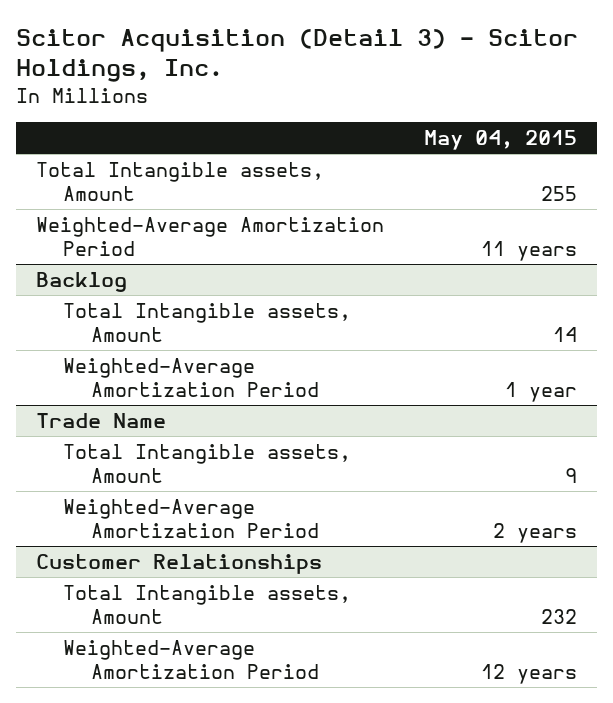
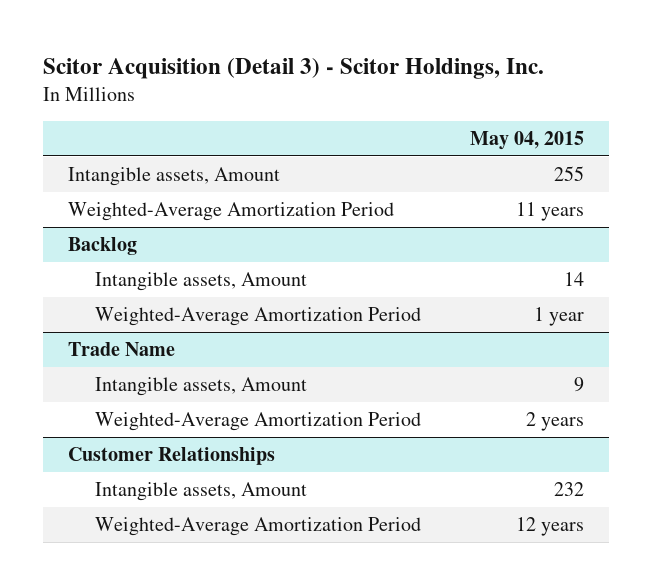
- Total Intangible assets, Amount | 255
+ Intangible assets, Amount | 255
@ Backlog
- Total Intangible assets, Amount | 14
+ Intangible assets, Amount | 14
@ Trade Name
- Total Intangible assets, Amount | 9
+ Intangible assets, Amount | 9
@ Customer Relationships
- Total Intangible assets, Amount | 232
+ Intangible assets, Amount | 232

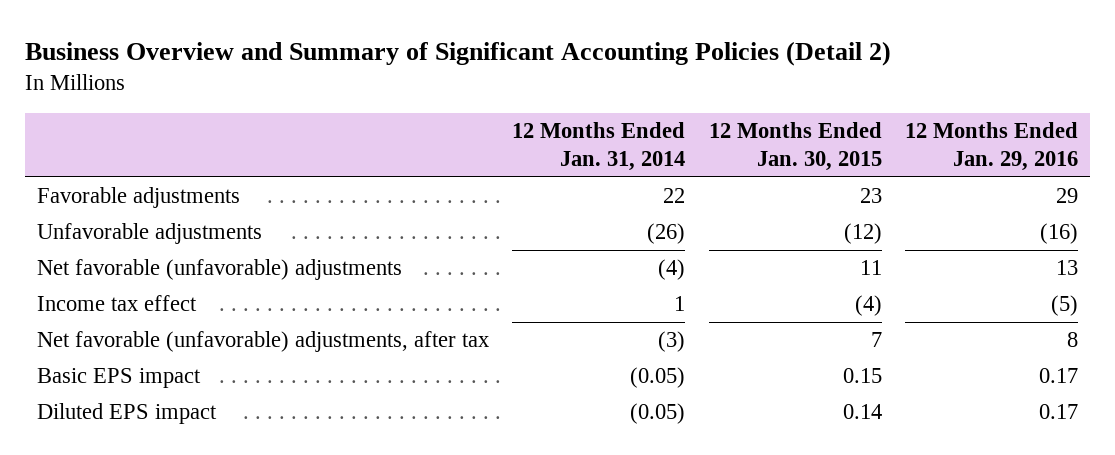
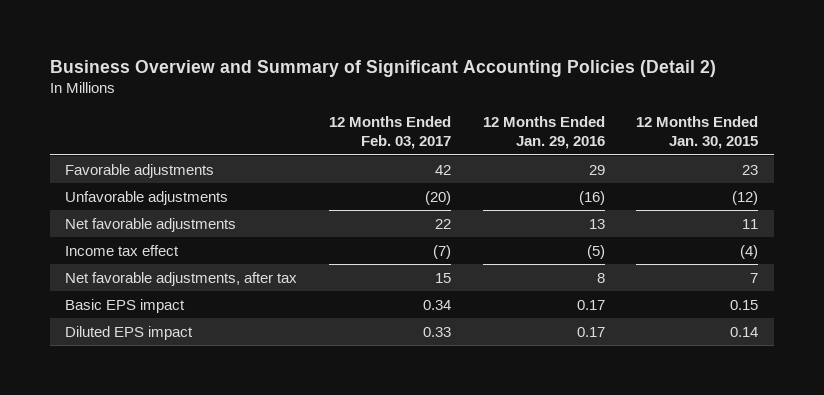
- | 12 Months Ended Jan. 31, 2014 | 12 Months Ended Jan. 30, 2015 | 12 Months Ended Jan. 29, 2016
+ | 12 Months Ended Feb. 03, 2017 | 12 Months Ended Jan. 29, 2016 | 12 Months Ended Jan. 30, 2015
- Net favorable (unfavorable) adjustments | (4) | 11 | 13
+ Net favorable adjustments | 22 | 13 | 11
- Net favorable (unfavorable) adjustments, after tax | (3) | 7 | 8
+ Net favorable adjustments, after tax | 15 | 8 | 7

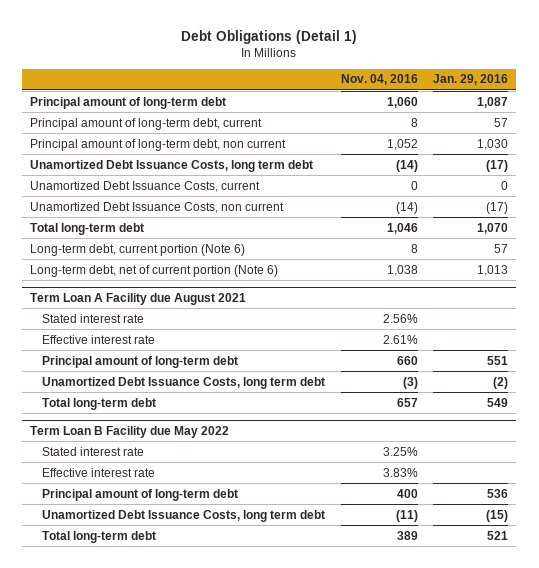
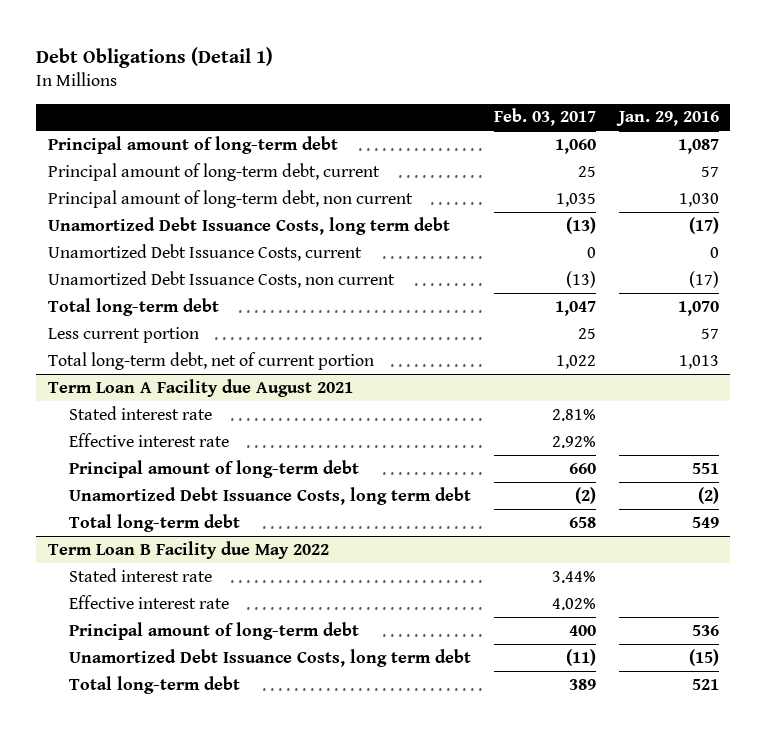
- | Nov. 04, 2016 | Jan. 29, 2016
+ | Feb. 03, 2017 | Jan. 29, 2016
- Long-term debt, current portion (Note 6) | 8 | 57
- Long-term debt, net of current portion (Note 6) | 1,038 | 1,013
+ Less current portion | 25 | 57
+ Total long-term debt, net of current portion | 1,022 | 1,013

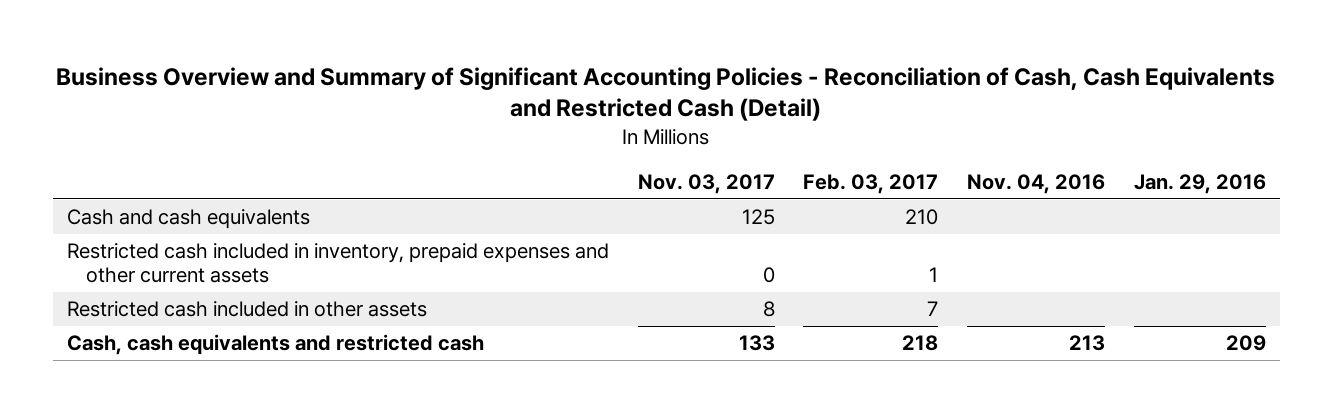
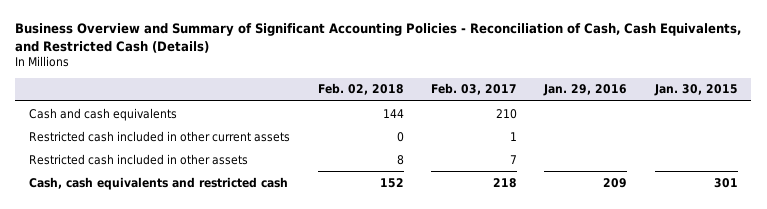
- Business Overview and Summary of Significant Accounting Policies - Reconciliation of Cash, Cash Equivalents and Restricted Cash (Detail)
+ Business Overview and Summary of Significant Accounting Policies - Reconciliation of Cash, Cash Equivalents, and Restricted Cash (Details)
- | Nov. 03, 2017 | Feb. 03, 2017 | Nov. 04, 2016 | Jan. 29, 2016
+ | Feb. 02, 2018 | Feb. 03, 2017 | Jan. 29, 2016 | Jan. 30, 2015
- Restricted cash included in inventory, prepaid expenses and other current assets | 0 | 1 | |
+ Restricted cash included in other current assets | 0 | 1 | |

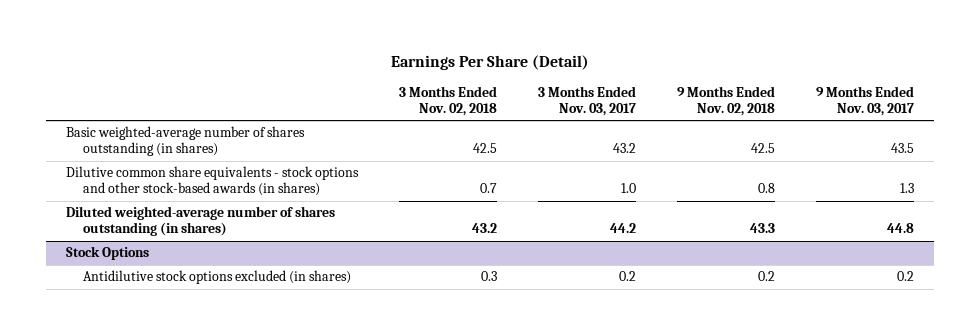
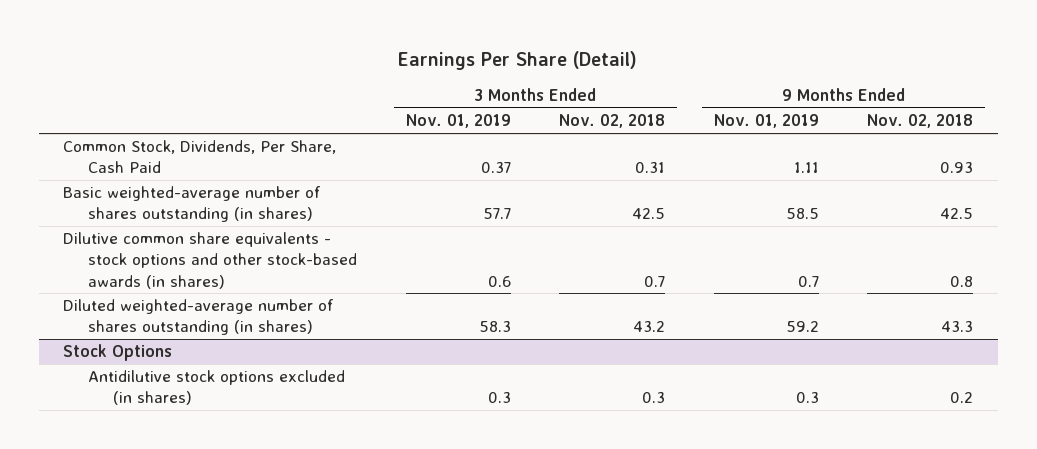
- | 3 Months Ended Nov. 02, 2018 | 3 Months Ended Nov. 03, 2017 | 9 Months Ended Nov. 02, 2018 | 9 Months Ended Nov. 03, 2017
+ | 3 Months Ended Nov. 01, 2019 | 3 Months Ended Nov. 02, 2018 | 9 Months Ended Nov. 01, 2019 | 9 Months Ended Nov. 02, 2018
+ Common Stock, Dividends, Per Share, Cash Paid | 0.37 | 0.31 | 1.11 | 0.93

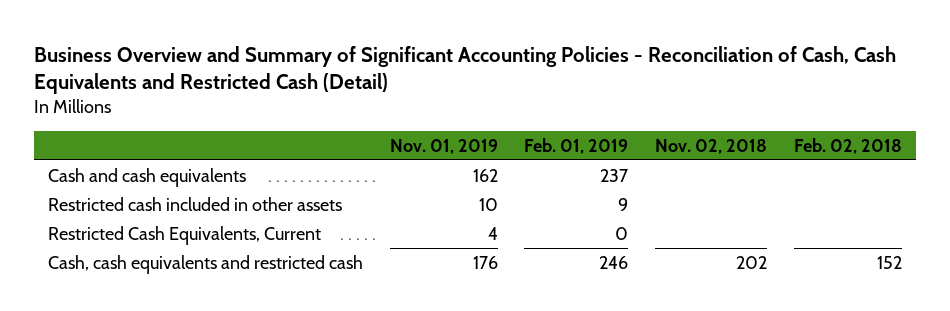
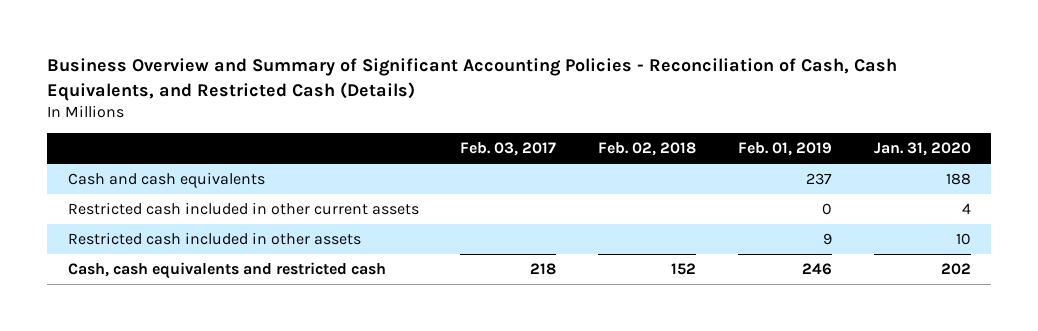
- Business Overview and Summary of Significant Accounting Policies - Reconciliation of Cash, Cash Equivalents and Restricted Cash (Detail)
+ Business Overview and Summary of Significant Accounting Policies - Reconciliation of Cash, Cash Equivalents, and Restricted Cash (Details)
- | Nov. 01, 2019 | Feb. 01, 2019 | Nov. 02, 2018 | Feb. 02, 2018
+ | Feb. 03, 2017 | Feb. 02, 2018 | Feb. 01, 2019 | Jan. 31, 2020
+ Restricted cash included in other current assets | | | 0 | 4
- Restricted Cash Equivalents, Current | 4 | 0 | |

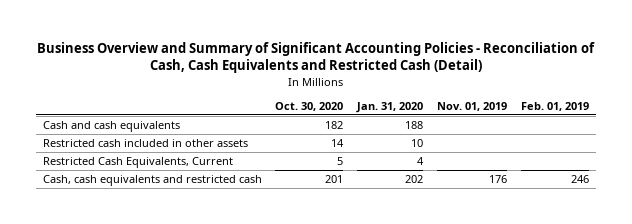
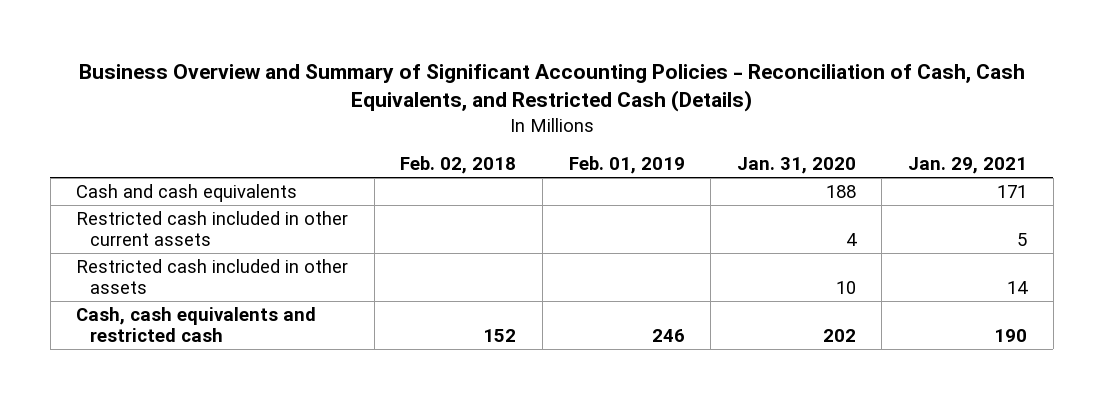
- Business Overview and Summary of Significant Accounting Policies - Reconciliation of Cash, Cash Equivalents and Restricted Cash (Detail)
+ Business Overview and Summary of Significant Accounting Policies - Reconciliation of Cash, Cash Equivalents, and Restricted Cash (Details)
- | Oct. 30, 2020 | Jan. 31, 2020 | Nov. 01, 2019 | Feb. 01, 2019
+ | Feb. 02, 2018 | Feb. 01, 2019 | Jan. 31, 2020 | Jan. 29, 2021
+ Restricted cash included in other current assets | | | 4 | 5
- Restricted Cash Equivalents, Current | 5 | 4 | |

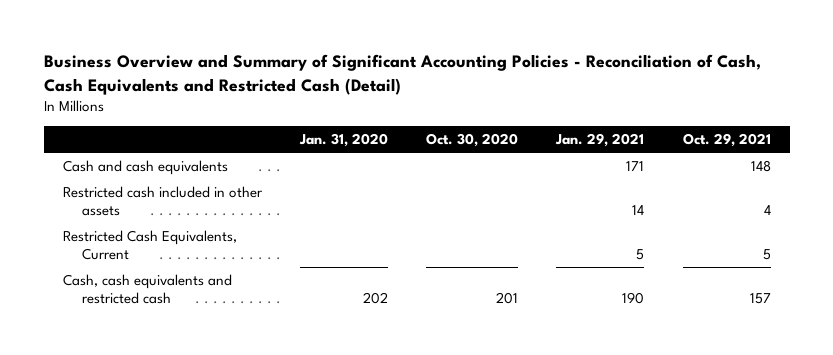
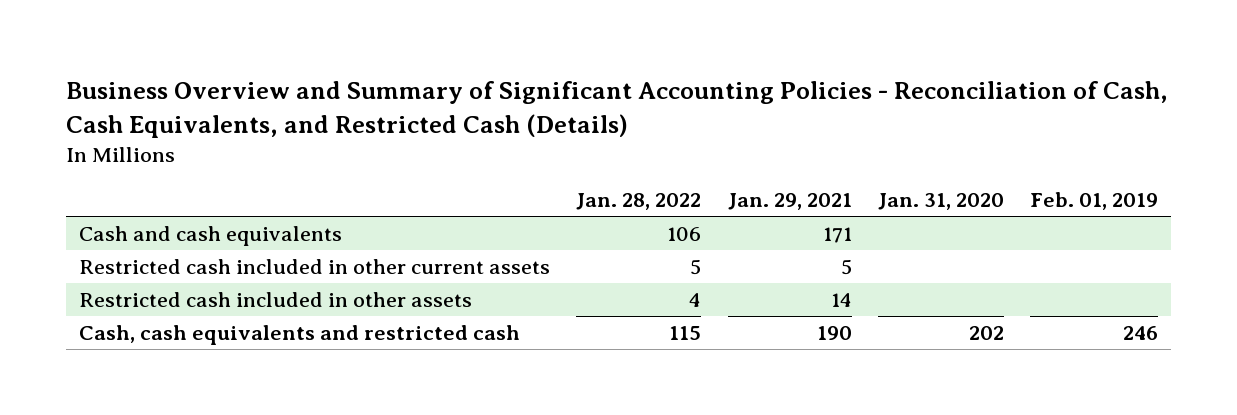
- Business Overview and Summary of Significant Accounting Policies - Reconciliation of Cash, Cash Equivalents and Restricted Cash (Detail)
+ Business Overview and Summary of Significant Accounting Policies - Reconciliation of Cash, Cash Equivalents, and Restricted Cash (Details)
- | Jan. 31, 2020 | Oct. 30, 2020 | Jan. 29, 2021 | Oct. 29, 2021
+ | Jan. 28, 2022 | Jan. 29, 2021 | Jan. 31, 2020 | Feb. 01, 2019
+ Restricted cash included in other current assets | 5 | 5 | |
- Restricted Cash Equivalents, Current | | | 5 | 5

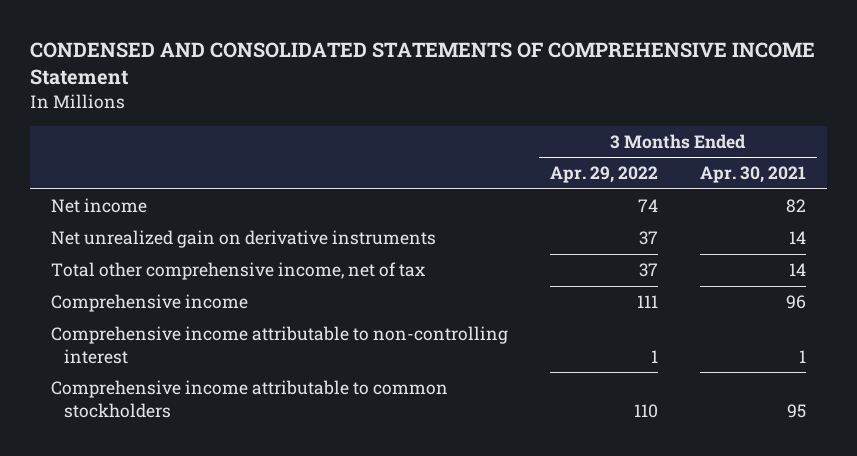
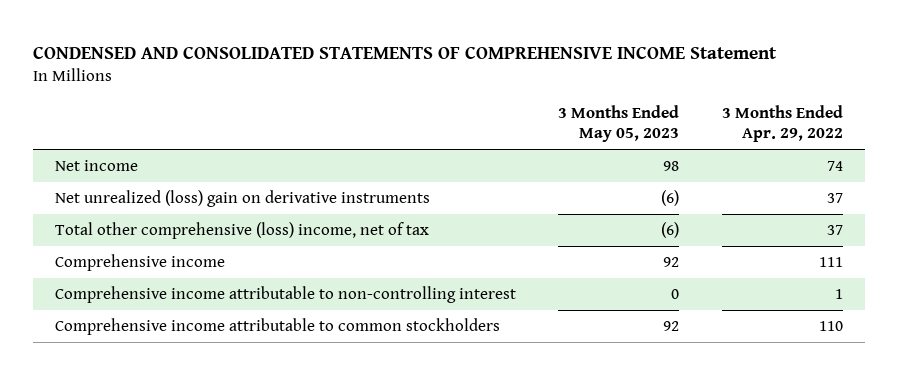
- | 3 Months Ended Apr. 29, 2022 | 3 Months Ended Apr. 30, 2021
+ | 3 Months Ended May 05, 2023 | 3 Months Ended Apr. 29, 2022
- Net unrealized gain on derivative instruments | 37 | 14
- Total other comprehensive income, net of tax | 37 | 14
+ Net unrealized (loss) gain on derivative instruments | (6) | 37
+ Total other comprehensive (loss) income, net of tax | (6) | 37

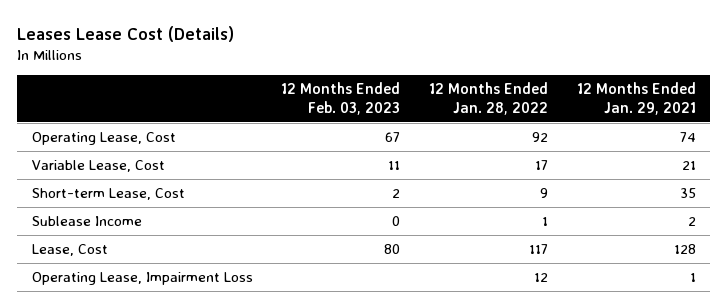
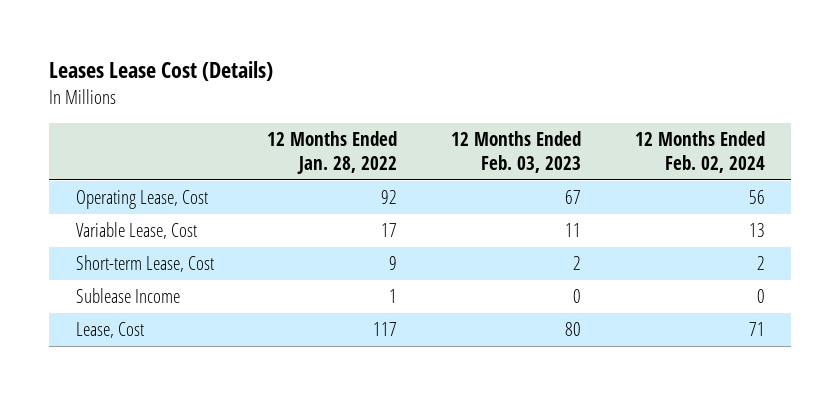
- | 12 Months Ended Feb. 03, 2023 | 12 Months Ended Jan. 28, 2022 | 12 Months Ended Jan. 29, 2021
+ | 12 Months Ended Jan. 28, 2022 | 12 Months Ended Feb. 03, 2023 | 12 Months Ended Feb. 02, 2024
- Operating Lease, Impairment Loss | | 12 | 1

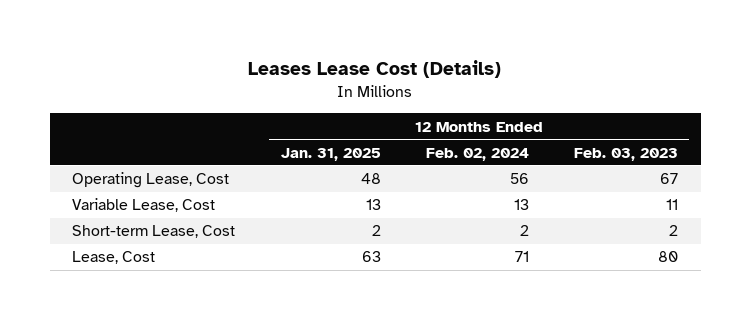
- | 12 Months Ended Jan. 28, 2022 | 12 Months Ended Feb. 03, 2023 | 12 Months Ended Feb. 02, 2024
+ | 12 Months Ended Jan. 31, 2025 | 12 Months Ended Feb. 02, 2024 | 12 Months Ended Feb. 03, 2023
- Sublease Income | 1 | 0 | 0

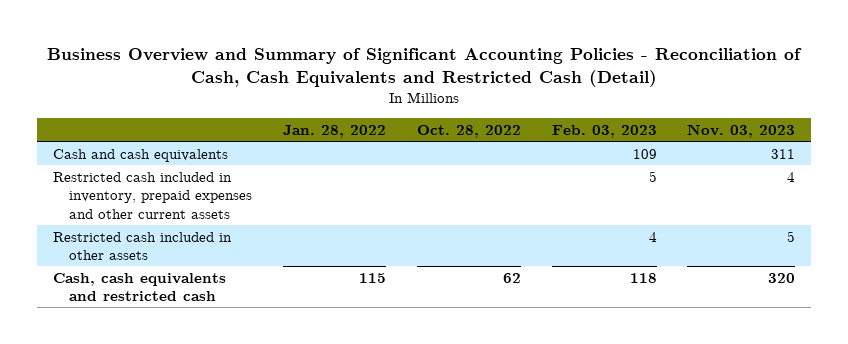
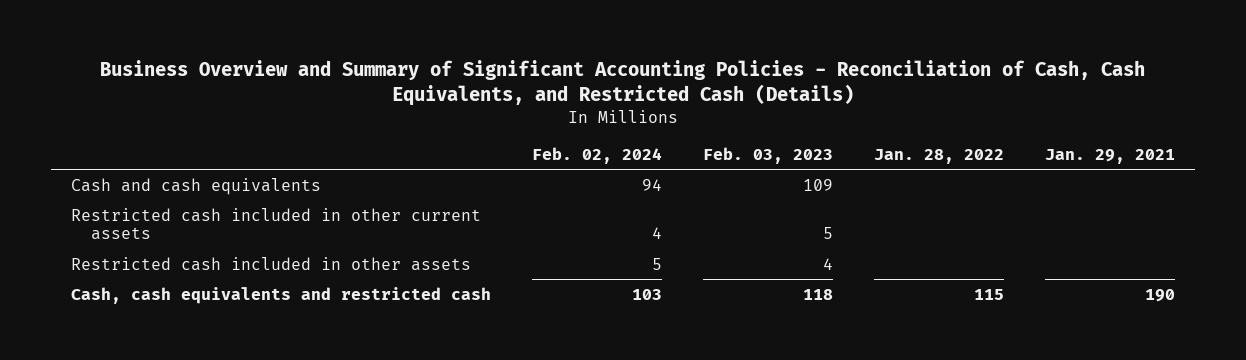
- Business Overview and Summary of Significant Accounting Policies - Reconciliation of Cash, Cash Equivalents and Restricted Cash (Detail)
+ Business Overview and Summary of Significant Accounting Policies - Reconciliation of Cash, Cash Equivalents, and Restricted Cash (Details)
- | Jan. 28, 2022 | Oct. 28, 2022 | Feb. 03, 2023 | Nov. 03, 2023
+ | Feb. 02, 2024 | Feb. 03, 2023 | Jan. 28, 2022 | Jan. 29, 2021
- Restricted cash included in inventory, prepaid expenses and other current assets | | | 5 | 4
+ Restricted cash included in other current assets | 4 | 5 | |

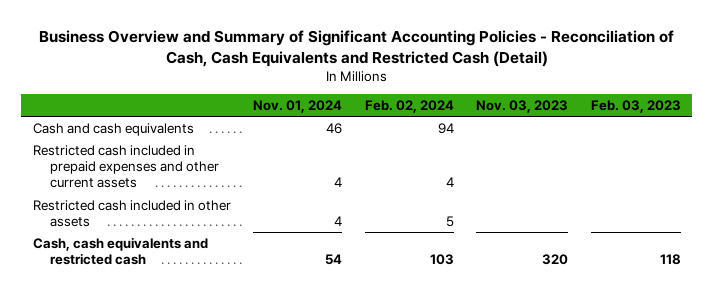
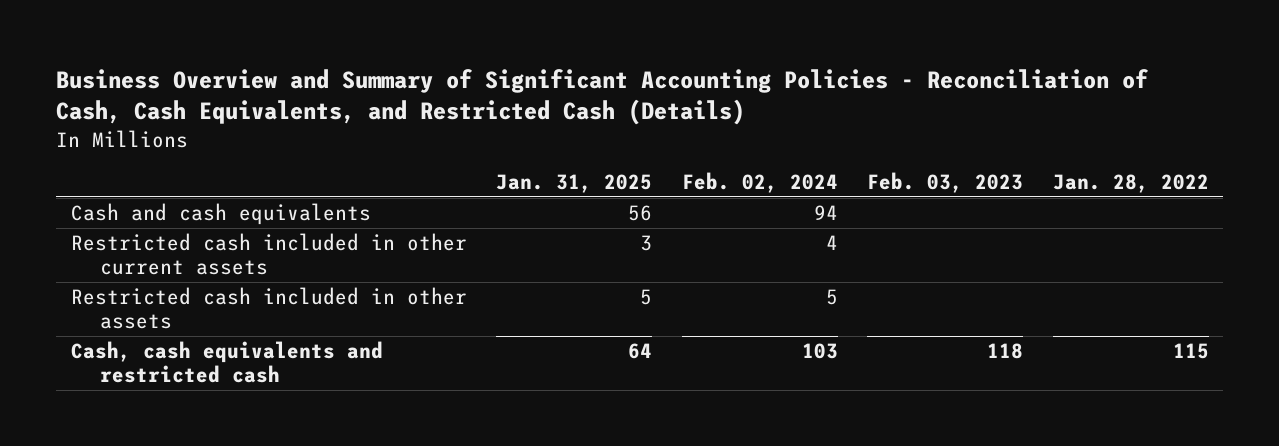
- Business Overview and Summary of Significant Accounting Policies - Reconciliation of Cash, Cash Equivalents and Restricted Cash (Detail)
+ Business Overview and Summary of Significant Accounting Policies - Reconciliation of Cash, Cash Equivalents, and Restricted Cash (Details)
- | Nov. 01, 2024 | Feb. 02, 2024 | Nov. 03, 2023 | Feb. 03, 2023
+ | Jan. 31, 2025 | Feb. 02, 2024 | Feb. 03, 2023 | Jan. 28, 2022
- Restricted cash included in prepaid expenses and other current assets | 4 | 4 | |
+ Restricted cash included in other current assets | 3 | 4 | |

